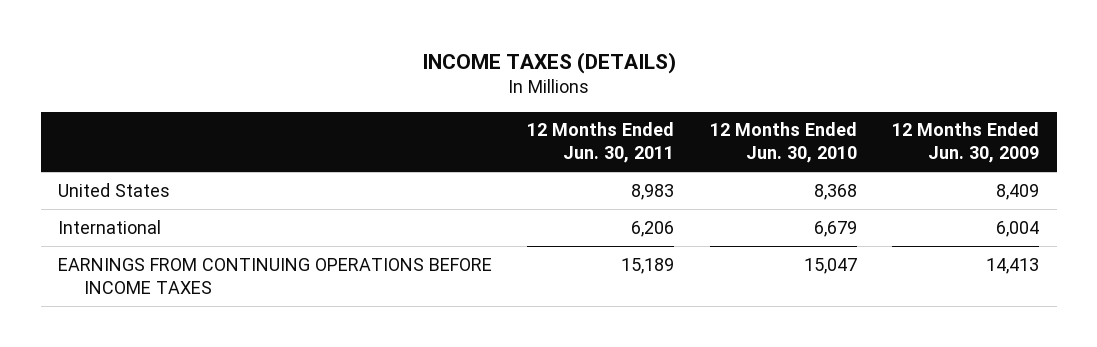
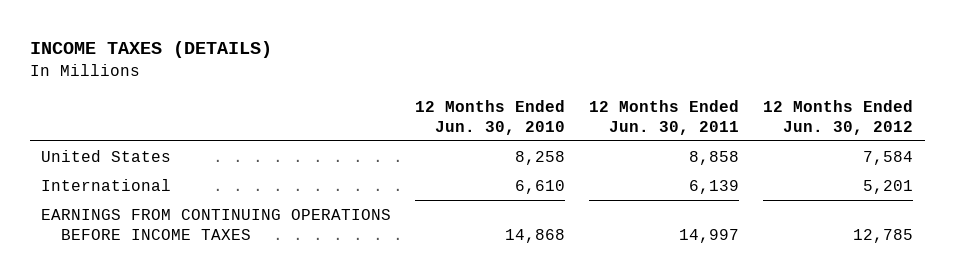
- | 12 Months Ended Jun. 30, 2011 | 12 Months Ended Jun. 30, 2010 | 12 Months Ended Jun. 30, 2009
+ | 12 Months Ended Jun. 30, 2010 | 12 Months Ended Jun. 30, 2011 | 12 Months Ended Jun. 30, 2012
- United States | 8,983 | 8,368 | 8,409
- International | 6,206 | 6,679 | 6,004
- EARNINGS FROM CONTINUING OPERATIONS BEFORE INCOME TAXES | 15,189 | 15,047 | 14,413
+ United States | 8,258 | 8,858 | 7,584
+ International | 6,610 | 6,139 | 5,201
+ EARNINGS FROM CONTINUING OPERATIONS BEFORE INCOME TAXES | 14,868 | 14,997 | 12,785

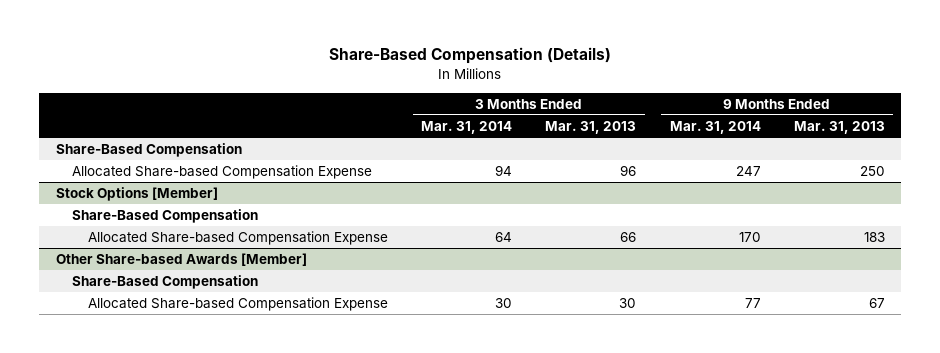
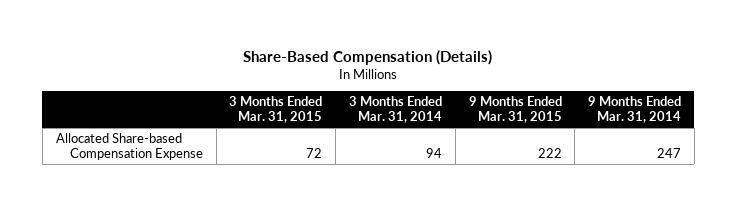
- | 3 Months Ended Mar. 31, 2014 | 3 Months Ended Mar. 31, 2013 | 9 Months Ended Mar. 31, 2014 | 9 Months Ended Mar. 31, 2013
+ | 3 Months Ended Mar. 31, 2015 | 3 Months Ended Mar. 31, 2014 | 9 Months Ended Mar. 31, 2015 | 9 Months Ended Mar. 31, 2014
- Share-Based Compensation
- Stock Options [Member]
- Share-Based Compensation
- Allocated Share-based Compensation Expense | 64 | 66 | 170 | 183
- Other Share-based Awards [Member]
- Share-Based Compensation
- Allocated Share-based Compensation Expense | 30 | 30 | 77 | 67

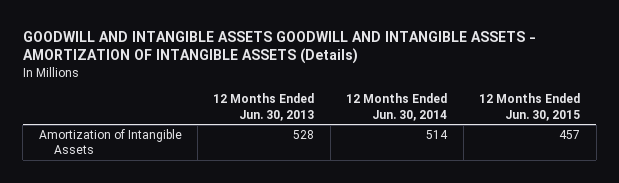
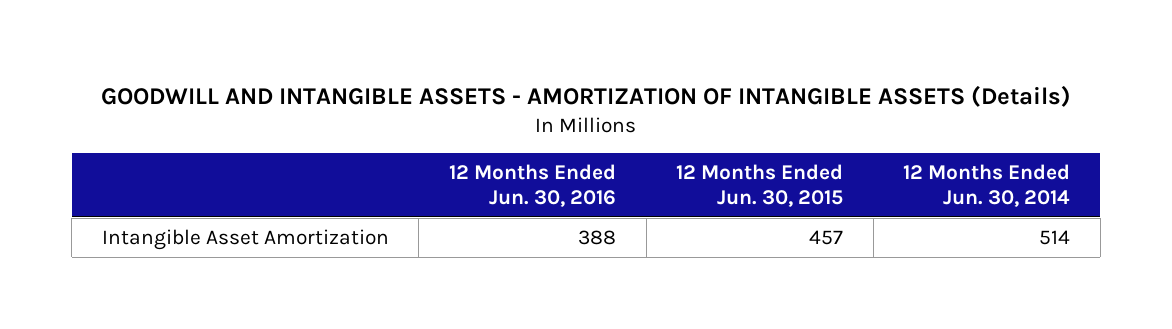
- GOODWILL AND INTANGIBLE ASSETS GOODWILL AND INTANGIBLE ASSETS - AMORTIZATION OF INTANGIBLE ASSETS (Details)
+ GOODWILL AND INTANGIBLE ASSETS - AMORTIZATION OF INTANGIBLE ASSETS (Details)
- | 12 Months Ended Jun. 30, 2013 | 12 Months Ended Jun. 30, 2014 | 12 Months Ended Jun. 30, 2015
+ | 12 Months Ended Jun. 30, 2016 | 12 Months Ended Jun. 30, 2015 | 12 Months Ended Jun. 30, 2014
- Amortization of Intangible Assets | 528 | 514 | 457
+ Intangible Asset Amortization | 388 | 457 | 514

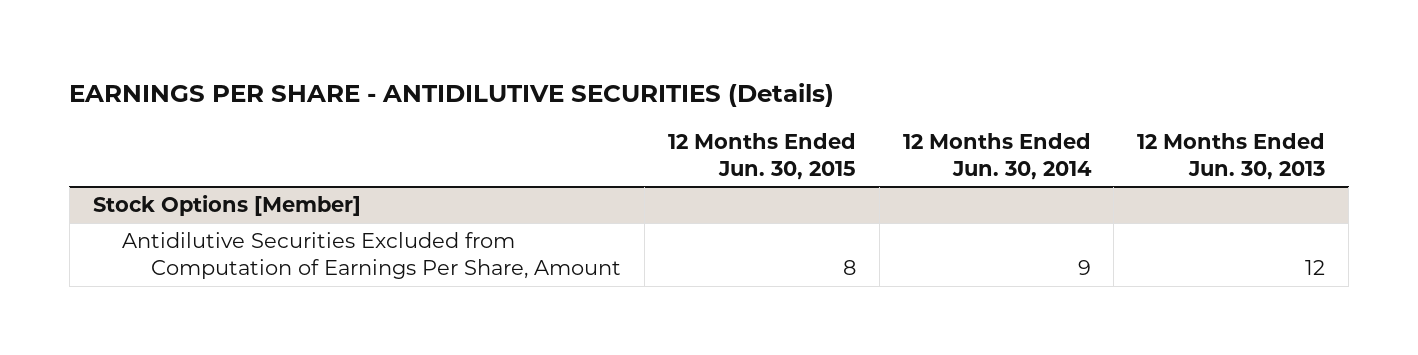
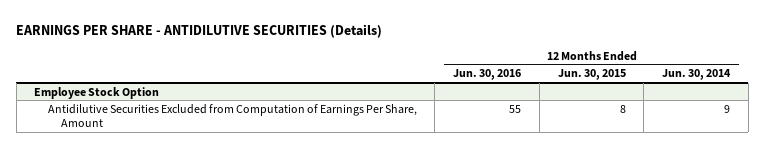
- | 12 Months Ended Jun. 30, 2015 | 12 Months Ended Jun. 30, 2014 | 12 Months Ended Jun. 30, 2013
+ | 12 Months Ended Jun. 30, 2016 | 12 Months Ended Jun. 30, 2015 | 12 Months Ended Jun. 30, 2014
- Stock Options [Member]
+ Employee Stock Option

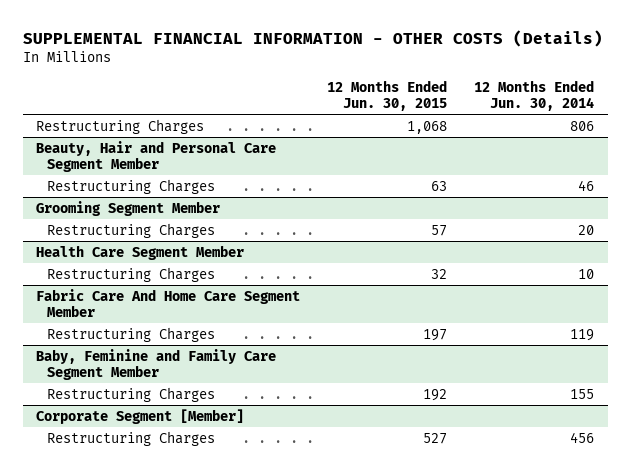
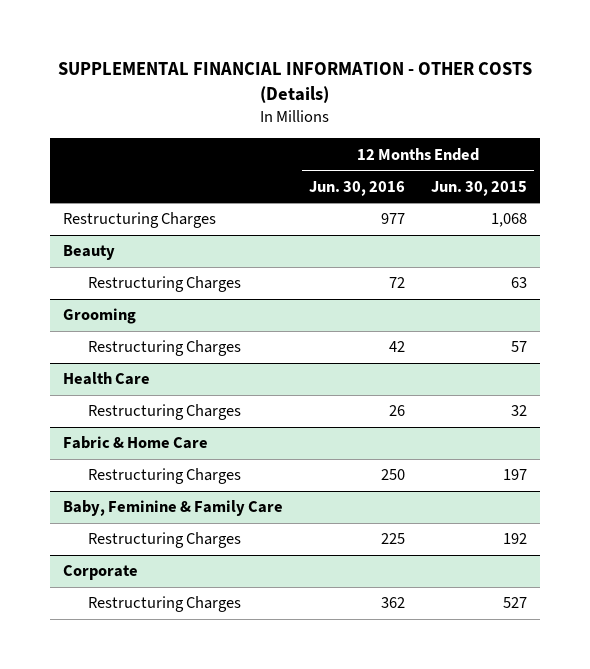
- | 12 Months Ended Jun. 30, 2015 | 12 Months Ended Jun. 30, 2014
+ | 12 Months Ended Jun. 30, 2016 | 12 Months Ended Jun. 30, 2015
- Beauty, Hair and Personal Care Segment Member
+ Beauty
- Grooming Segment Member
+ Grooming
- Health Care Segment Member
+ Health Care
- Fabric Care And Home Care Segment Member
+ Fabric & Home Care
- Baby, Feminine and Family Care Segment Member
+ Baby, Feminine & Family Care
- Corporate Segment [Member]
+ Corporate

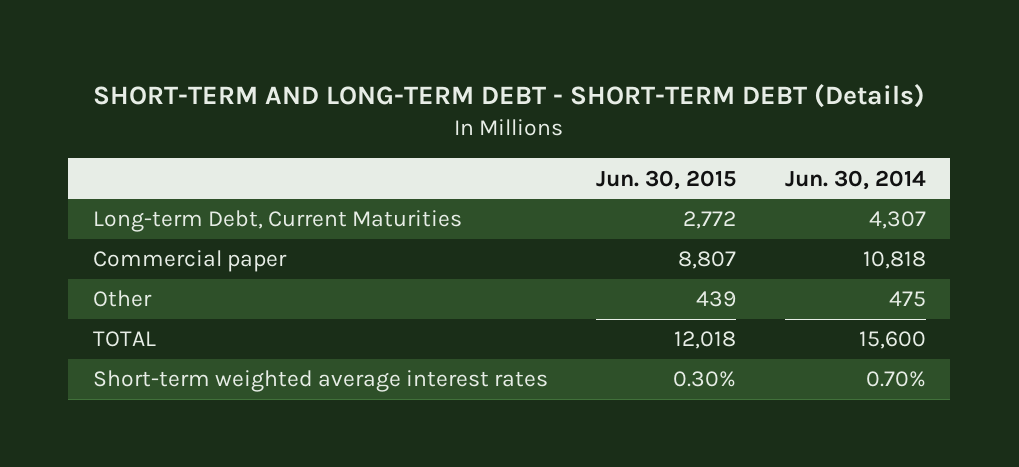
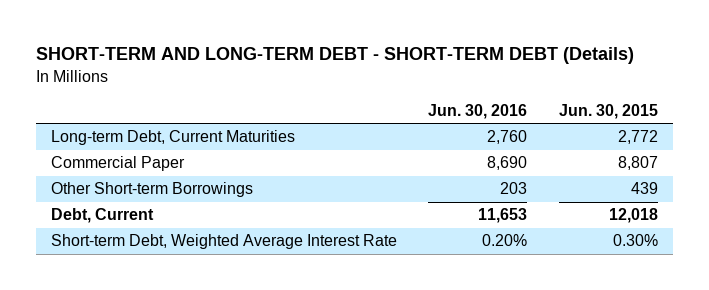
- | Jun. 30, 2015 | Jun. 30, 2014
+ | Jun. 30, 2016 | Jun. 30, 2015
- Commercial paper | 8,807 | 10,818
- Other | 439 | 475
- TOTAL | 12,018 | 15,600
- Short-term weighted average interest rates | 0.30% | 0.70%
+ Commercial Paper | 8,690 | 8,807
+ Other Short-term Borrowings | 203 | 439
+ Debt, Current | 11,653 | 12,018
+ Short-term Debt, Weighted Average Interest Rate | 0.20% | 0.30%

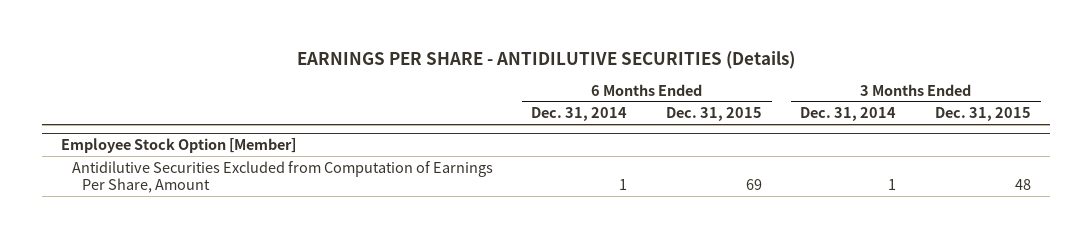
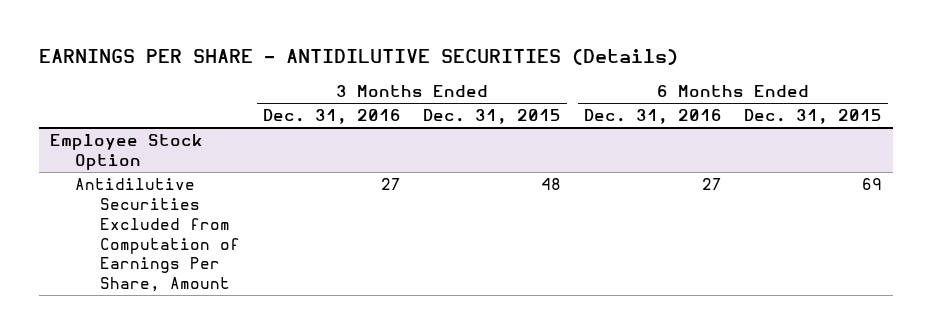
- | 6 Months Ended Dec. 31, 2014 | 6 Months Ended Dec. 31, 2015 | 3 Months Ended Dec. 31, 2014 | 3 Months Ended Dec. 31, 2015
+ | 3 Months Ended Dec. 31, 2016 | 3 Months Ended Dec. 31, 2015 | 6 Months Ended Dec. 31, 2016 | 6 Months Ended Dec. 31, 2015
- Employee Stock Option [Member]
+ Employee Stock Option

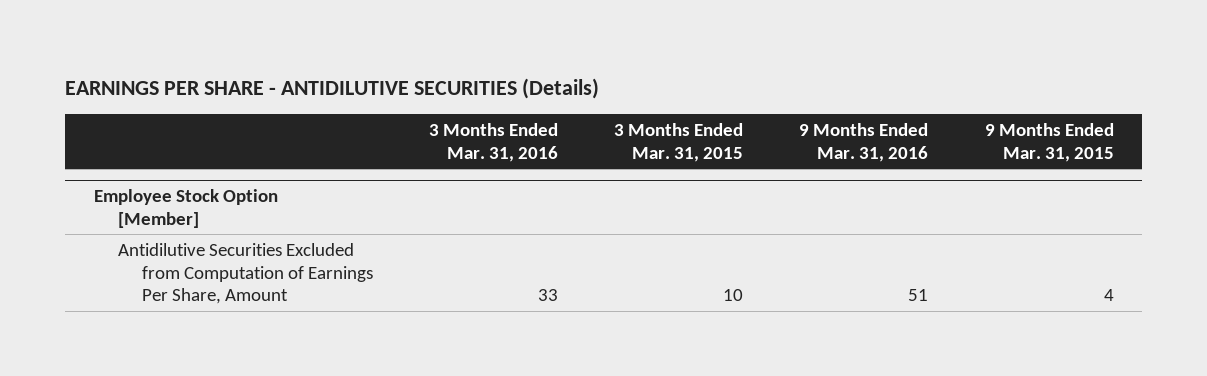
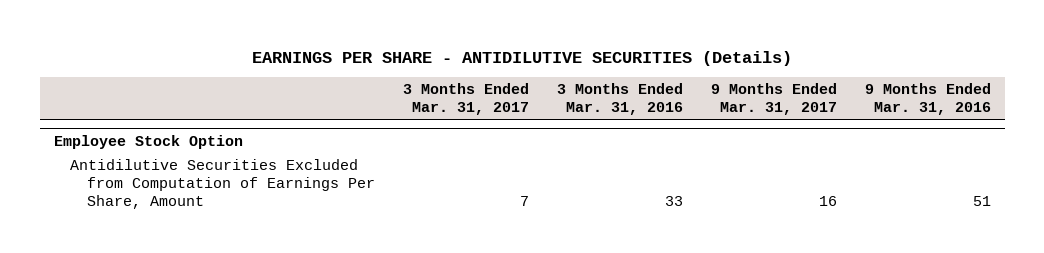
- | 3 Months Ended Mar. 31, 2016 | 3 Months Ended Mar. 31, 2015 | 9 Months Ended Mar. 31, 2016 | 9 Months Ended Mar. 31, 2015
+ | 3 Months Ended Mar. 31, 2017 | 3 Months Ended Mar. 31, 2016 | 9 Months Ended Mar. 31, 2017 | 9 Months Ended Mar. 31, 2016
- Employee Stock Option [Member]
+ Employee Stock Option

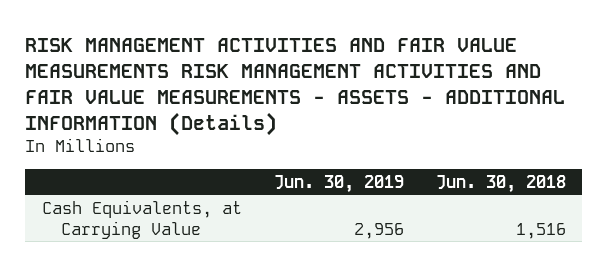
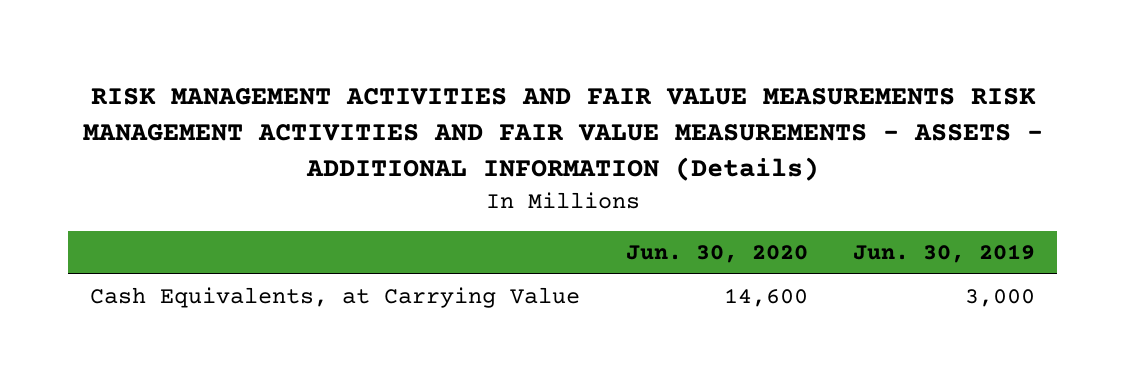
- | Jun. 30, 2019 | Jun. 30, 2018
+ | Jun. 30, 2020 | Jun. 30, 2019
- Cash Equivalents, at Carrying Value | 2,956 | 1,516
+ Cash Equivalents, at Carrying Value | 14,600 | 3,000

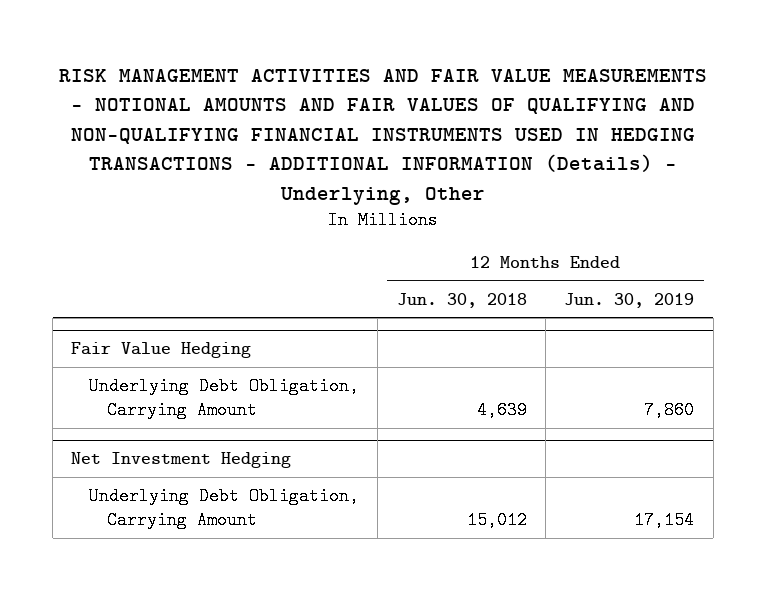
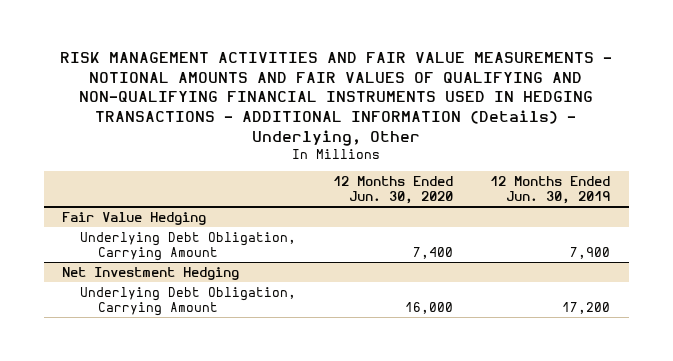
- | 12 Months Ended Jun. 30, 2018 | 12 Months Ended Jun. 30, 2019
+ | 12 Months Ended Jun. 30, 2020 | 12 Months Ended Jun. 30, 2019
@ Fair Value Hedging
- Underlying Debt Obligation, Carrying Amount | 4,639 | 7,860
+ Underlying Debt Obligation, Carrying Amount | 7,400 | 7,900
@ Net Investment Hedging
- Underlying Debt Obligation, Carrying Amount | 15,012 | 17,154
+ Underlying Debt Obligation, Carrying Amount | 16,000 | 17,200

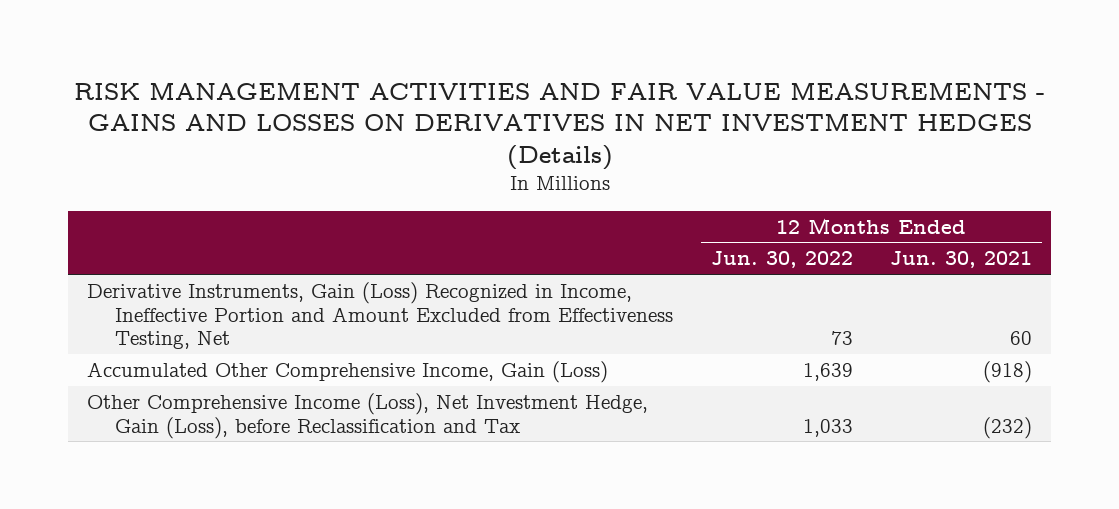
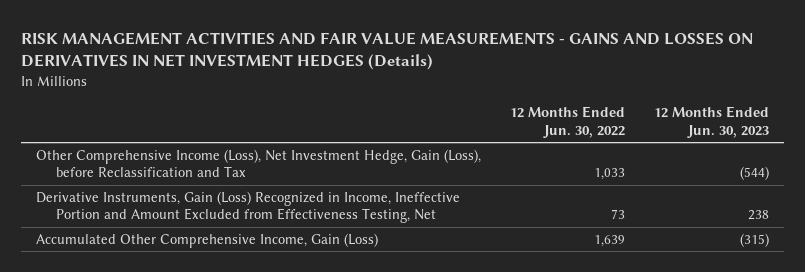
- | 12 Months Ended Jun. 30, 2022 | 12 Months Ended Jun. 30, 2021
+ | 12 Months Ended Jun. 30, 2022 | 12 Months Ended Jun. 30, 2023
moved up: Other Comprehensive Income (Loss), Net Investment Hedge, Gain (Loss), before Reclassification and Tax | 1,033 | (544)

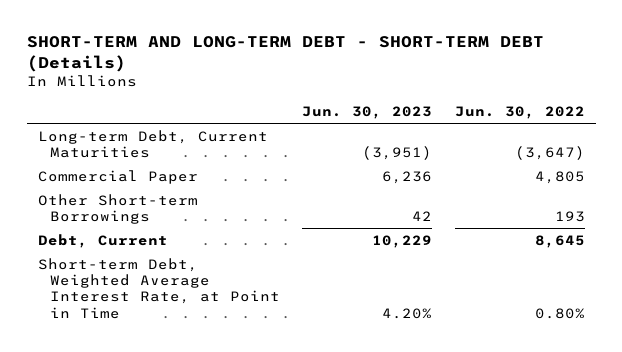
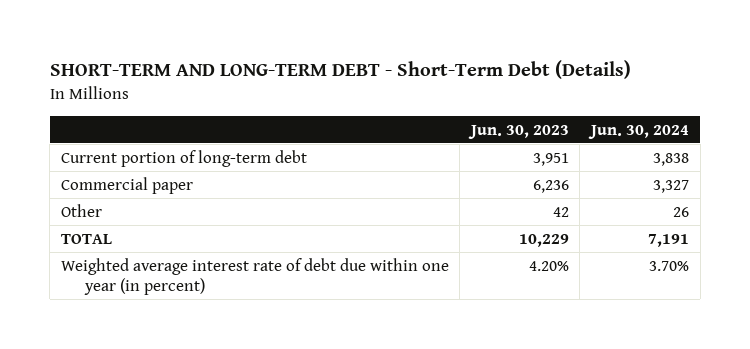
- SHORT-TERM AND LONG-TERM DEBT - SHORT-TERM DEBT (Details)
+ SHORT-TERM AND LONG-TERM DEBT - Short-Term Debt (Details)
- | Jun. 30, 2023 | Jun. 30, 2022
+ | Jun. 30, 2023 | Jun. 30, 2024
- Long-term Debt, Current Maturities | (3,951) | (3,647)
- Commercial Paper | 6,236 | 4,805
- Other Short-term Borrowings | 42 | 193
- Debt, Current | 10,229 | 8,645
- Short-term Debt, Weighted Average Interest Rate, at Point in Time | 4.20% | 0.80%
+ Current portion of long-term debt | 3,951 | 3,838
+ Commercial paper | 6,236 | 3,327
+ Other | 42 | 26
+ TOTAL | 10,229 | 7,191
+ Weighted average interest rate of debt due within one year (in percent) | 4.20% | 3.70%

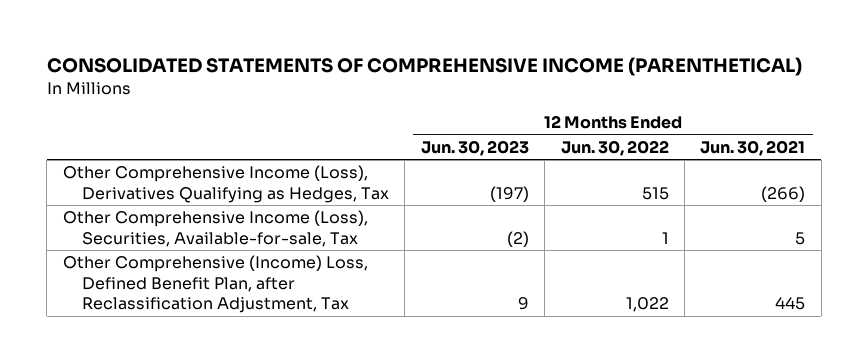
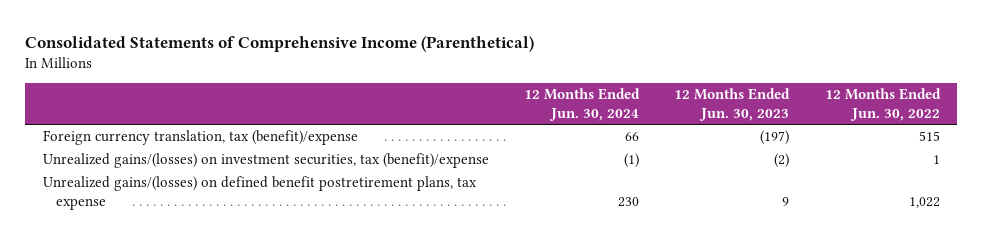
- CONSOLIDATED STATEMENTS OF COMPREHENSIVE INCOME (PARENTHETICAL)
+ Consolidated Statements of Comprehensive Income (Parenthetical)
- | 12 Months Ended Jun. 30, 2023 | 12 Months Ended Jun. 30, 2022 | 12 Months Ended Jun. 30, 2021
+ | 12 Months Ended Jun. 30, 2024 | 12 Months Ended Jun. 30, 2023 | 12 Months Ended Jun. 30, 2022
- Other Comprehensive Income (Loss), Derivatives Qualifying as Hedges, Tax | (197) | 515 | (266)
- Other Comprehensive Income (Loss), Securities, Available-for-sale, Tax | (2) | 1 | 5
- Other Comprehensive (Income) Loss, Defined Benefit Plan, after Reclassification Adjustment, Tax | 9 | 1,022 | 445
+ Foreign currency translation, tax (benefit)/expense | 66 | (197) | 515
+ Unrealized gains/(losses) on investment securities, tax (benefit)/expense | (1) | (2) | 1
+ Unrealized gains/(losses) on defined benefit postretirement plans, tax expense | 230 | 9 | 1,022

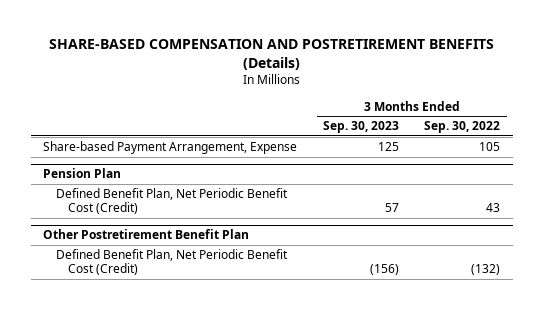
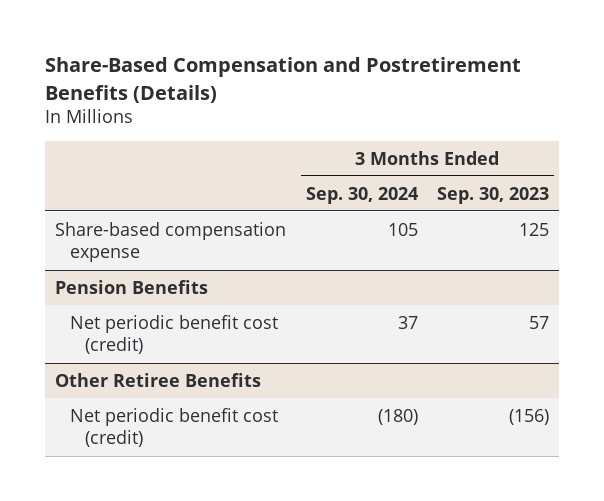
- SHARE-BASED COMPENSATION AND POSTRETIREMENT BENEFITS (Details)
+ Share-Based Compensation and Postretirement Benefits (Details)
- | 3 Months Ended Sep. 30, 2023 | 3 Months Ended Sep. 30, 2022
+ | 3 Months Ended Sep. 30, 2024 | 3 Months Ended Sep. 30, 2023
- Share-based Payment Arrangement, Expense | 125 | 105
- Pension Plan
- Defined Benefit Plan, Net Periodic Benefit Cost (Credit) | 57 | 43
- Other Postretirement Benefit Plan
- Defined Benefit Plan, Net Periodic Benefit Cost (Credit) | (156) | (132)
+ Share-based compensation expense | 105 | 125
+ Pension Benefits
+ Net periodic benefit cost (credit) | 37 | 57
+ Other Retiree Benefits
+ Net periodic benefit cost (credit) | (180) | (156)

